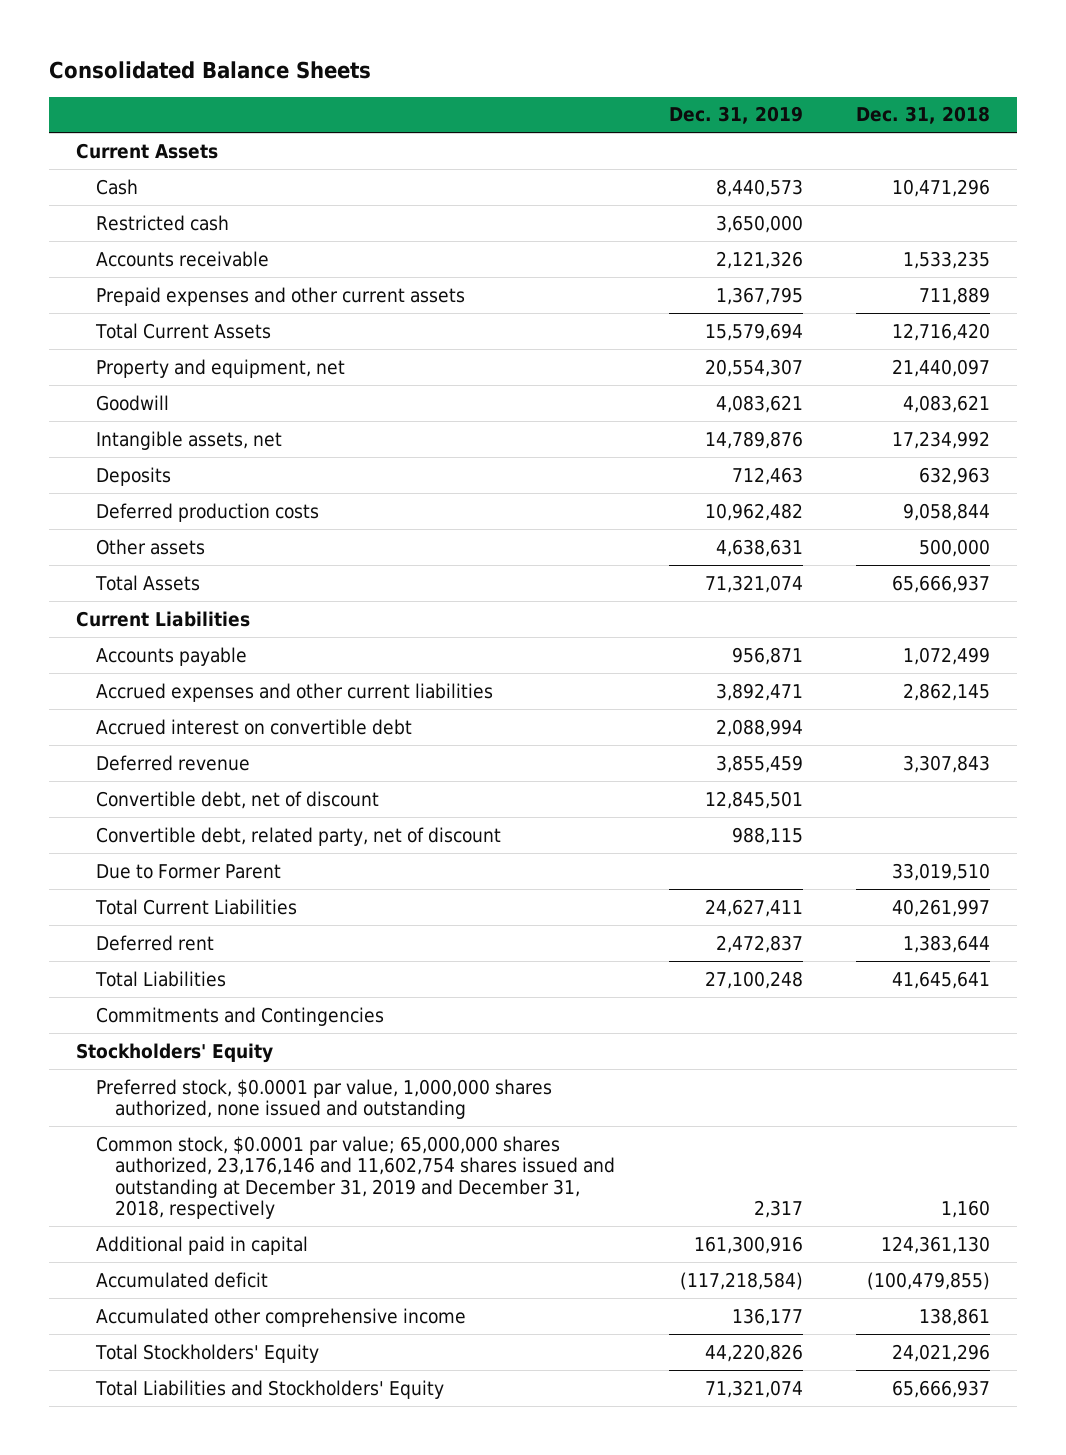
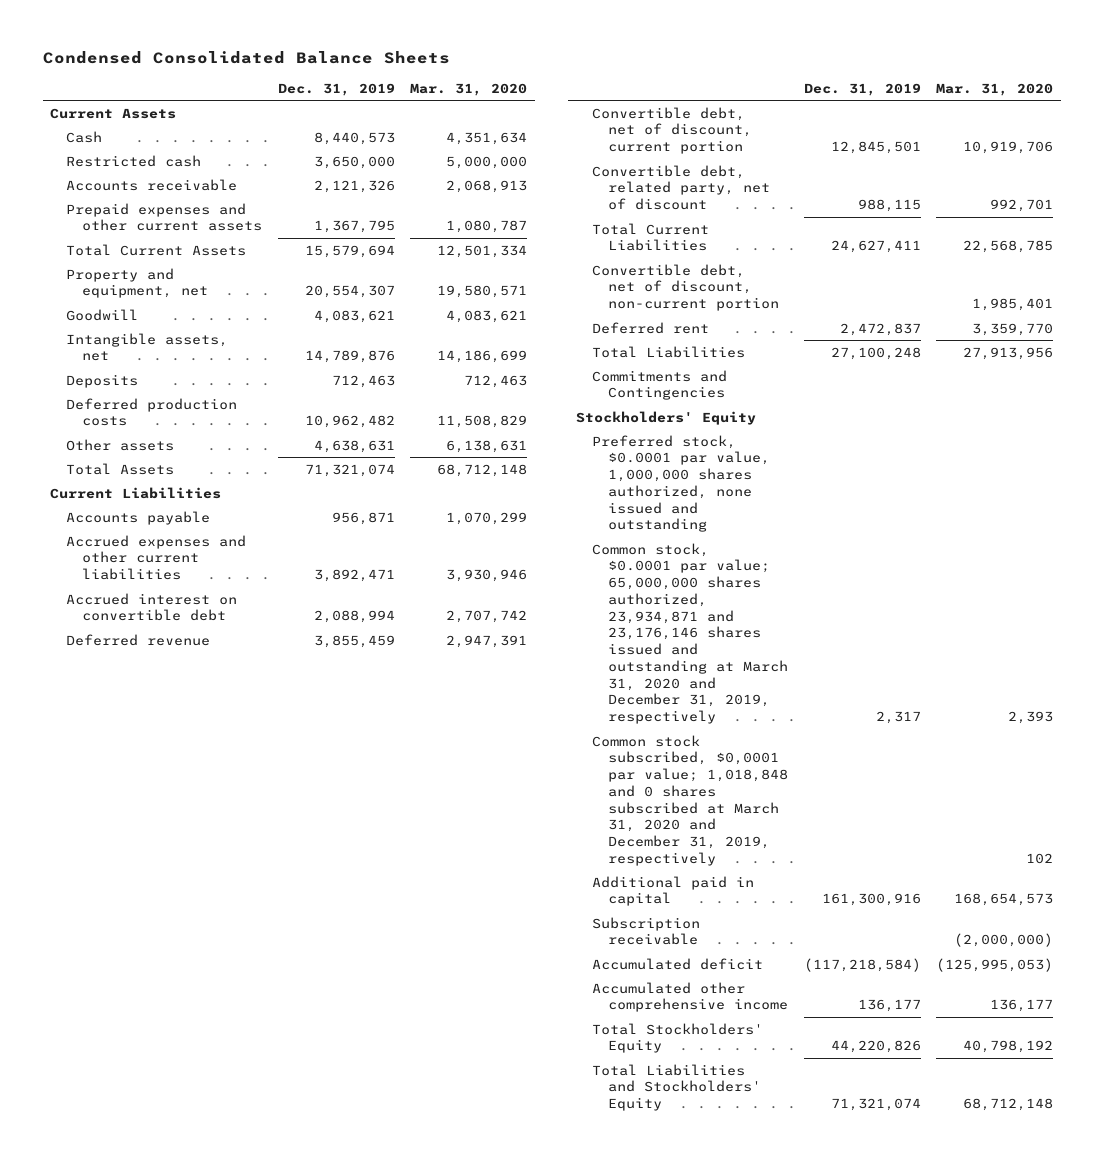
- Consolidated Balance Sheets
+ Condensed Consolidated Balance Sheets
- | Dec. 31, 2019 | Dec. 31, 2018
+ | Dec. 31, 2019 | Mar. 31, 2020
- Convertible debt, net of discount | 12,845,501 |
+ Convertible debt, net of discount, current portion | 12,845,501 | 10,919,706
- Due to Former Parent | | 33,019,510
+ Convertible debt, net of discount, non-current portion | | 1,985,401
- Common stock, $0.0001 par value; 65,000,000 shares authorized, 23,176,146 and 11,602,754 shares issued and outstanding at December 31, 2019 and December 31, 2018, respectively | 2,317 | 1,160
+ Common stock, $0.0001 par value; 65,000,000 shares authorized, 23,934,871 and 23,176,146 shares issued and outstanding at March 31, 2020 and December 31, 2019, respectively | 2,317 | 2,393
+ Common stock subscribed, $0,0001 par value; 1,018,848 and 0 shares subscribed at March 31, 2020 and December 31, 2019, respectively | | 102
+ Subscription receivable | | (2,000,000)

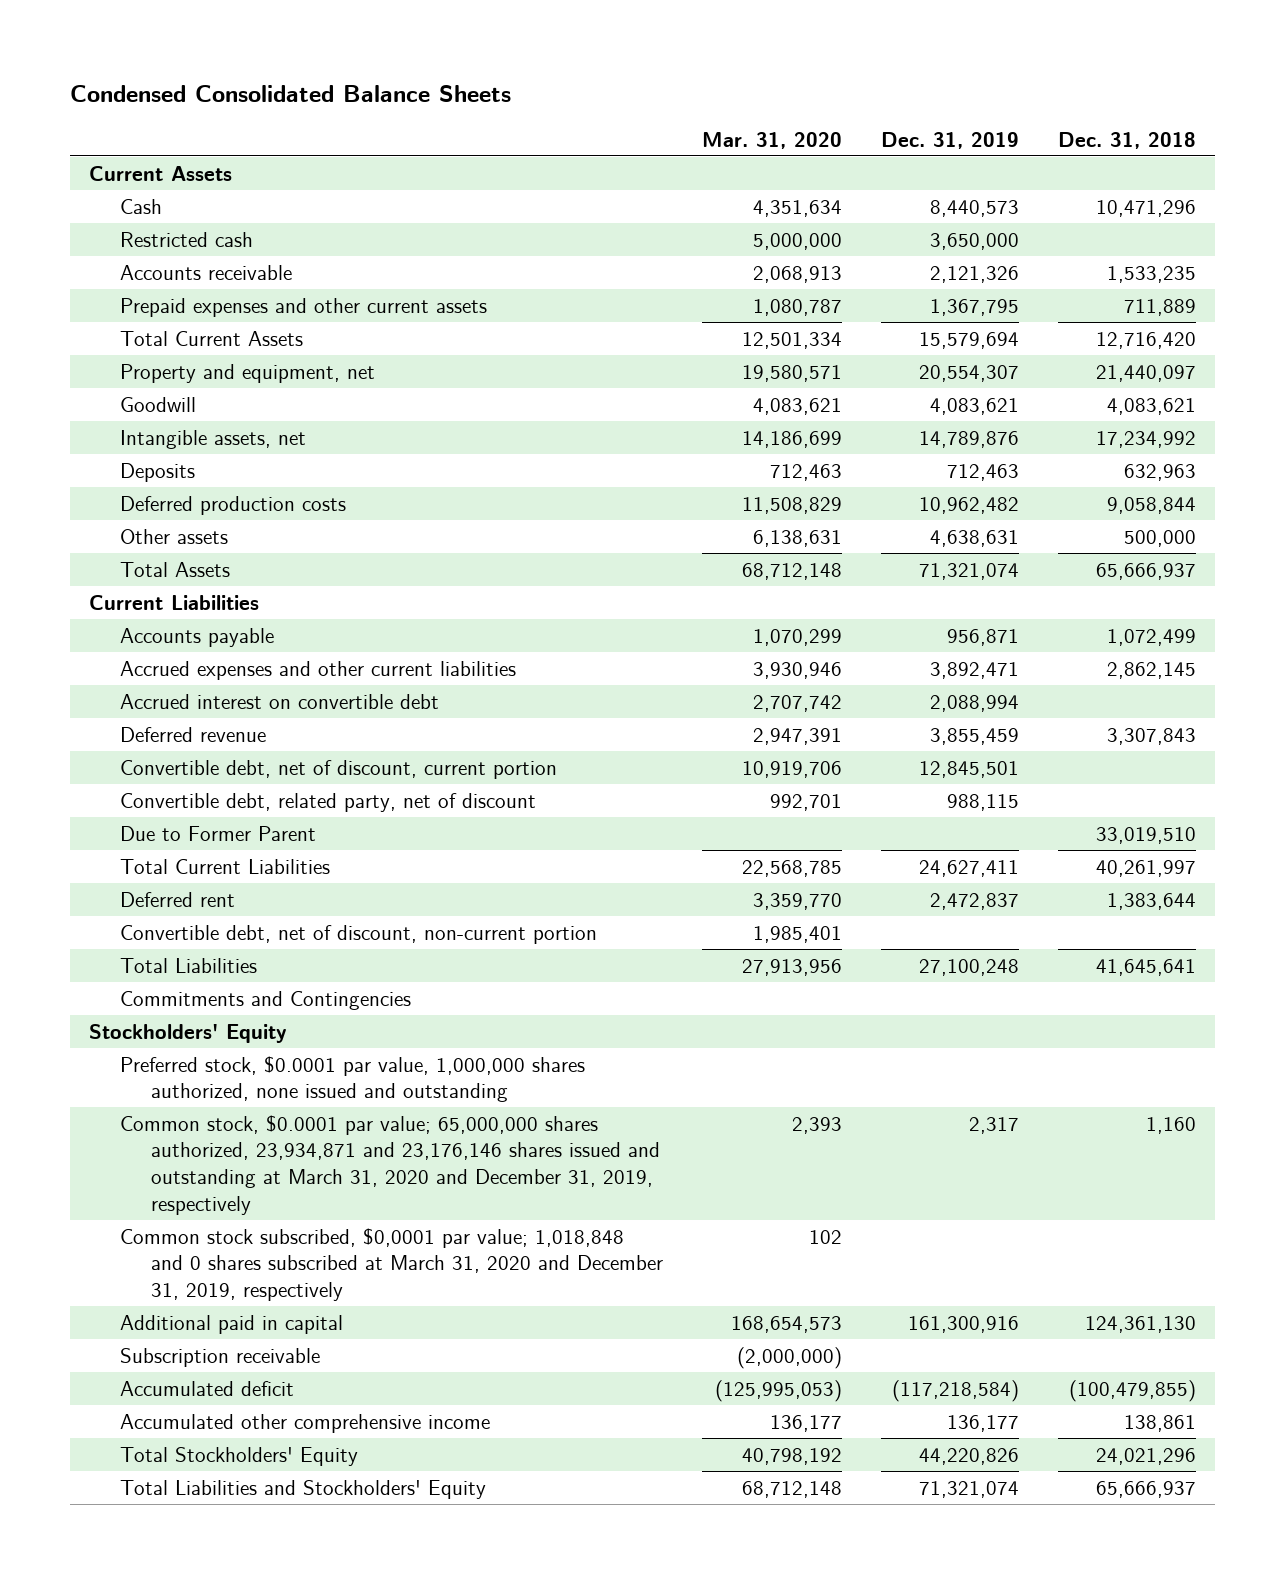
- | Dec. 31, 2019 | Mar. 31, 2020
+ | Mar. 31, 2020 | Dec. 31, 2019 | Dec. 31, 2018
+ Due to Former Parent | | | 33,019,510
moved down: Convertible debt, net of discount, non-current portion | 1,985,401 | |

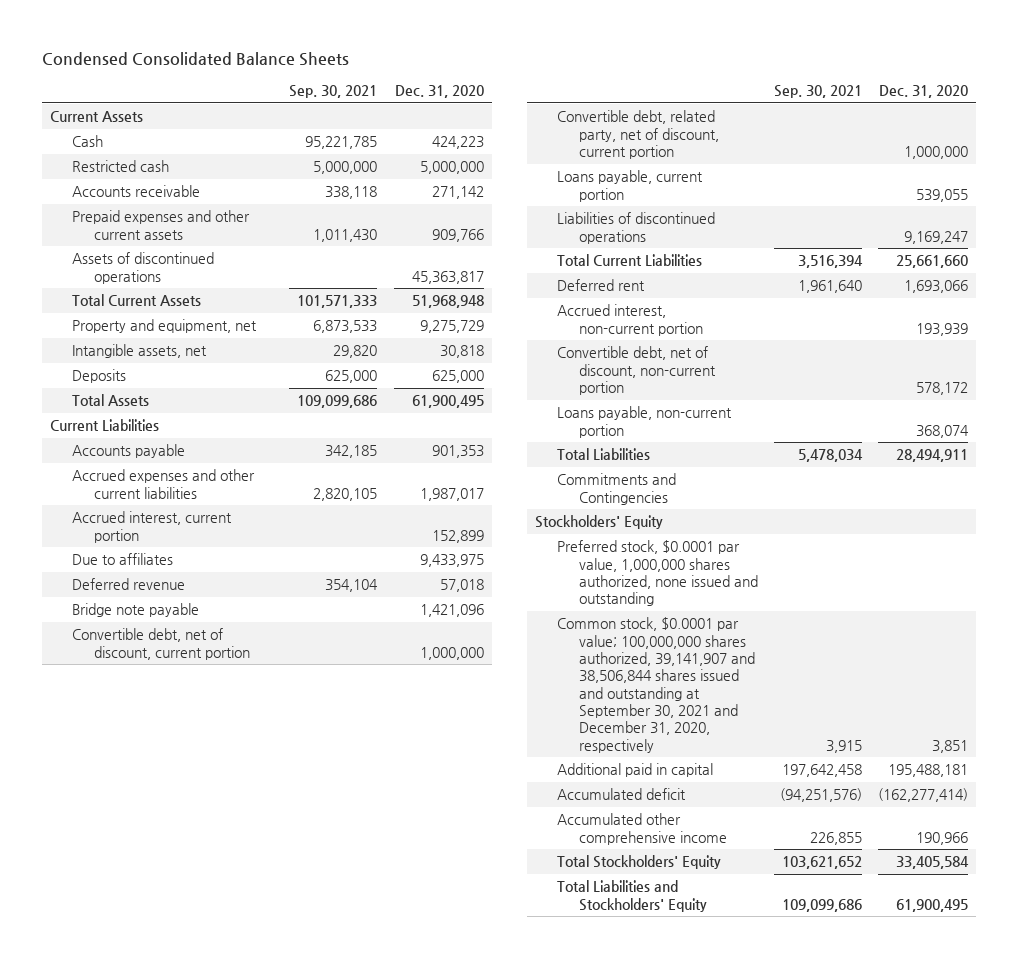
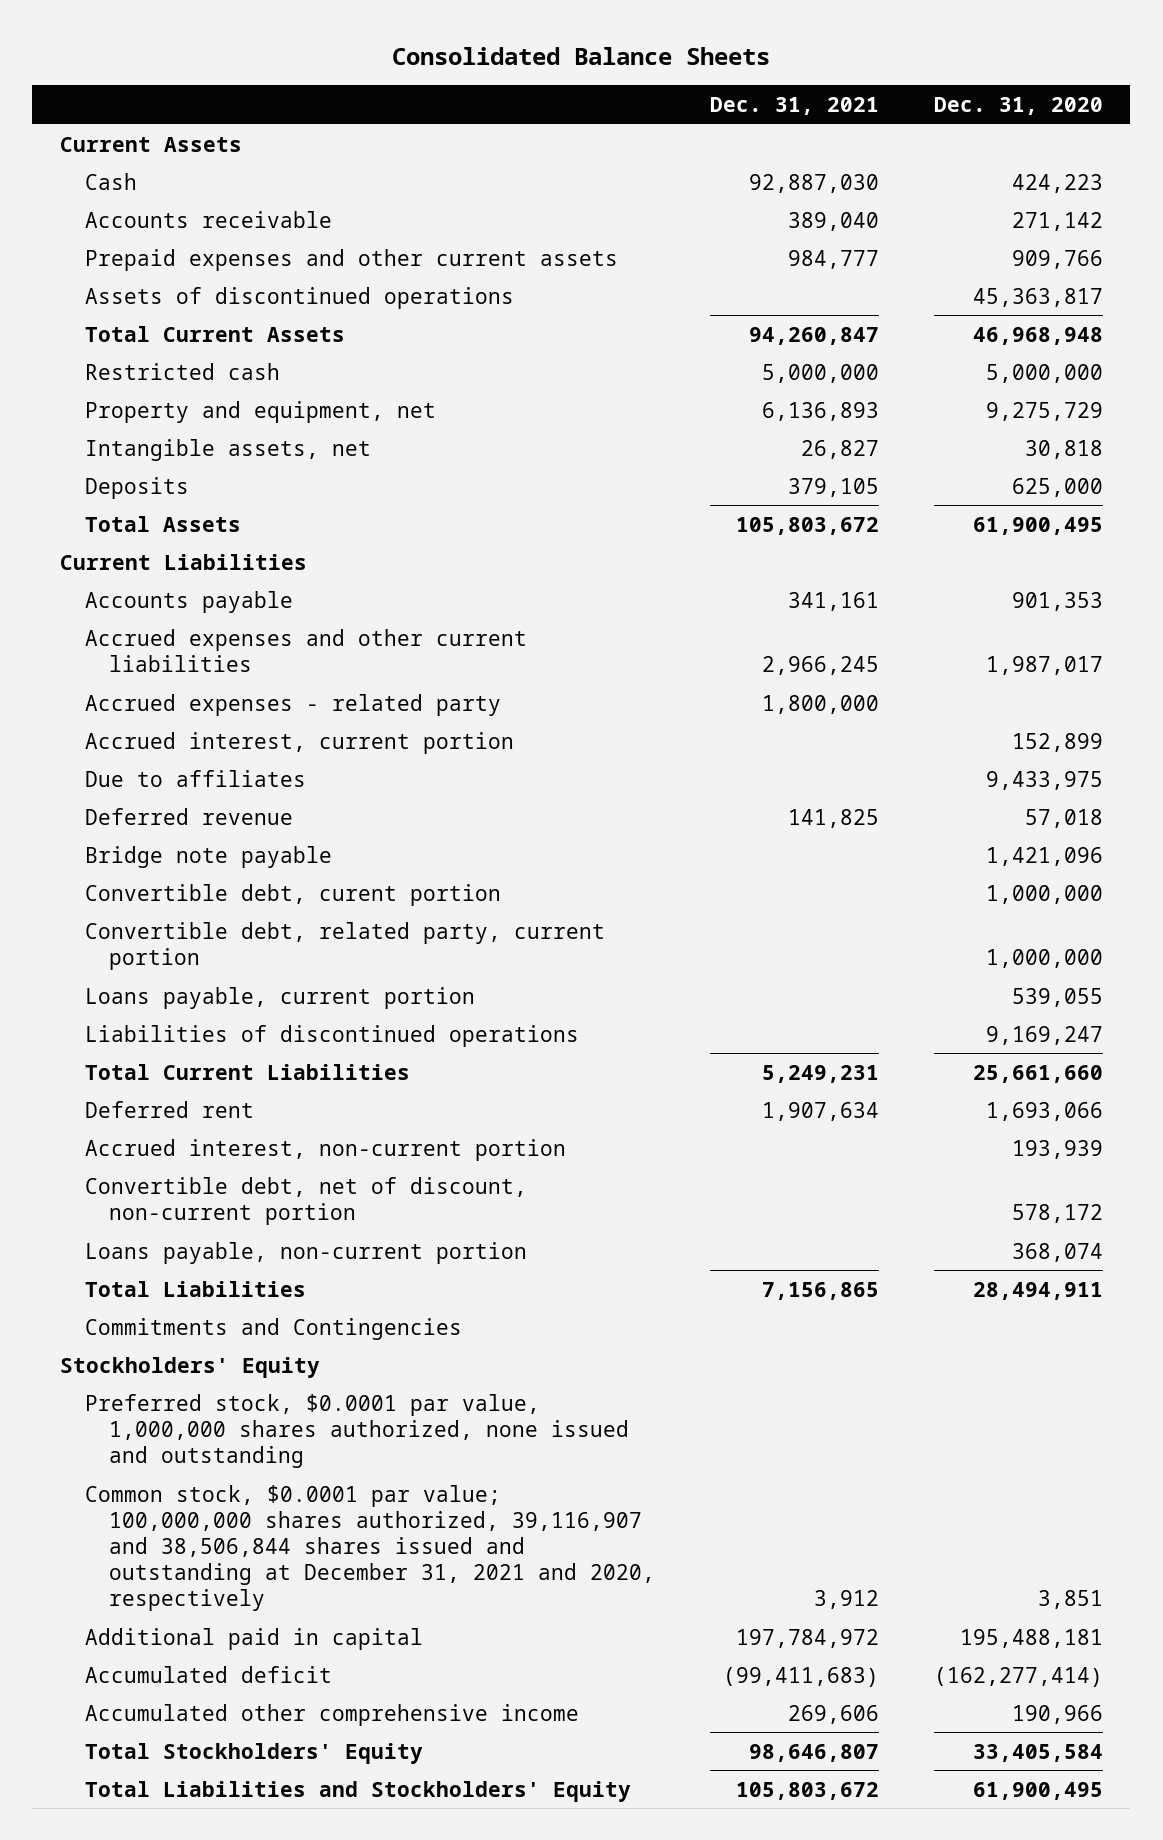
- Condensed Consolidated Balance Sheets
+ Consolidated Balance Sheets
- | Sep. 30, 2021 | Dec. 31, 2020
+ | Dec. 31, 2021 | Dec. 31, 2020
- Total Current Assets | 101,571,333 | 51,968,948
+ Total Current Assets | 94,260,847 | 46,968,948
moved down: Restricted cash | 5,000,000 | 5,000,000
+ Accrued expenses - related party | 1,800,000 |
- Convertible debt, net of discount, current portion | | 1,000,000
- Convertible debt, related party, net of discount, current portion | | 1,000,000
+ Convertible debt, curent portion | | 1,000,000
+ Convertible debt, related party, current portion | | 1,000,000
- Common stock, $0.0001 par value; 100,000,000 shares authorized, 39,141,907 and 38,506,844 shares issued and outstanding at September 30, 2021 and December 31, 2020, respectively | 3,915 | 3,851
+ Common stock, $0.0001 par value; 100,000,000 shares authorized, 39,116,907 and 38,506,844 shares issued and outstanding at December 31, 2021 and 2020, respectively | 3,912 | 3,851

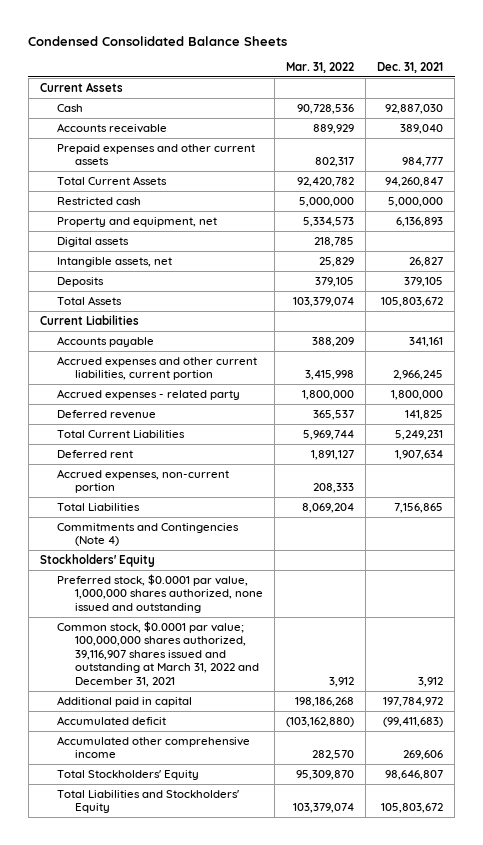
- Consolidated Balance Sheets
+ Condensed Consolidated Balance Sheets
- | Dec. 31, 2021 | Dec. 31, 2020
+ | Mar. 31, 2022 | Dec. 31, 2021
- Assets of discontinued operations | | 45,363,817
+ Digital assets | 218,785 |
- Accrued expenses and other current liabilities | 2,966,245 | 1,987,017
+ Accrued expenses and other current liabilities, current portion | 3,415,998 | 2,966,245
- Accrued interest, current portion | | 152,899
- Due to affiliates | | 9,433,975
- Bridge note payable | | 1,421,096
- Convertible debt, curent portion | | 1,000,000
- Convertible debt, related party, current portion | | 1,000,000
- Loans payable, current portion | | 539,055
- Liabilities of discontinued operations | | 9,169,247
- Accrued interest, non-current portion | | 193,939
- Convertible debt, net of discount, non-current portion | | 578,172
- Loans payable, non-current portion | | 368,074
+ Accrued expenses, non-current portion | 208,333 |
- Commitments and Contingencies
+ Commitments and Contingencies (Note 4)
- Common stock, $0.0001 par value; 100,000,000 shares authorized, 39,116,907 and 38,506,844 shares issued and outstanding at December 31, 2021 and 2020, respectively | 3,912 | 3,851
+ Common stock, $0.0001 par value; 100,000,000 shares authorized, 39,116,907 shares issued and outstanding at March 31, 2022 and December 31, 2021 | 3,912 | 3,912

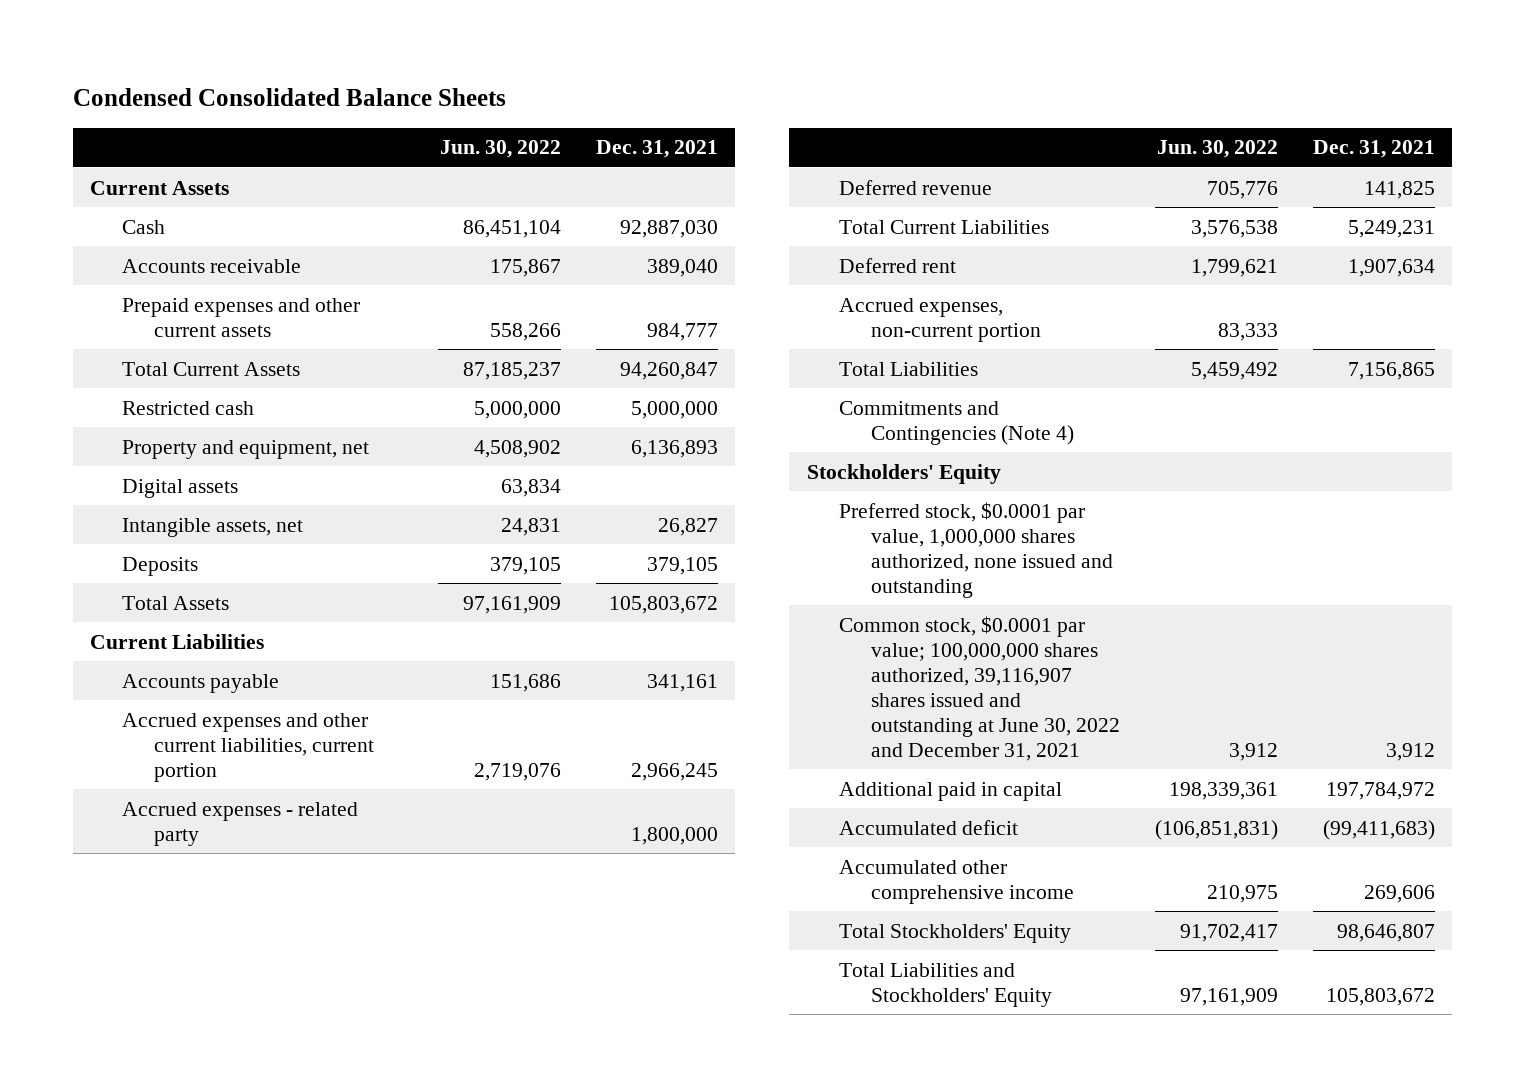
- | Mar. 31, 2022 | Dec. 31, 2021
+ | Jun. 30, 2022 | Dec. 31, 2021
- Common stock, $0.0001 par value; 100,000,000 shares authorized, 39,116,907 shares issued and outstanding at March 31, 2022 and December 31, 2021 | 3,912 | 3,912
+ Common stock, $0.0001 par value; 100,000,000 shares authorized, 39,116,907 shares issued and outstanding at June 30, 2022 and December 31, 2021 | 3,912 | 3,912

